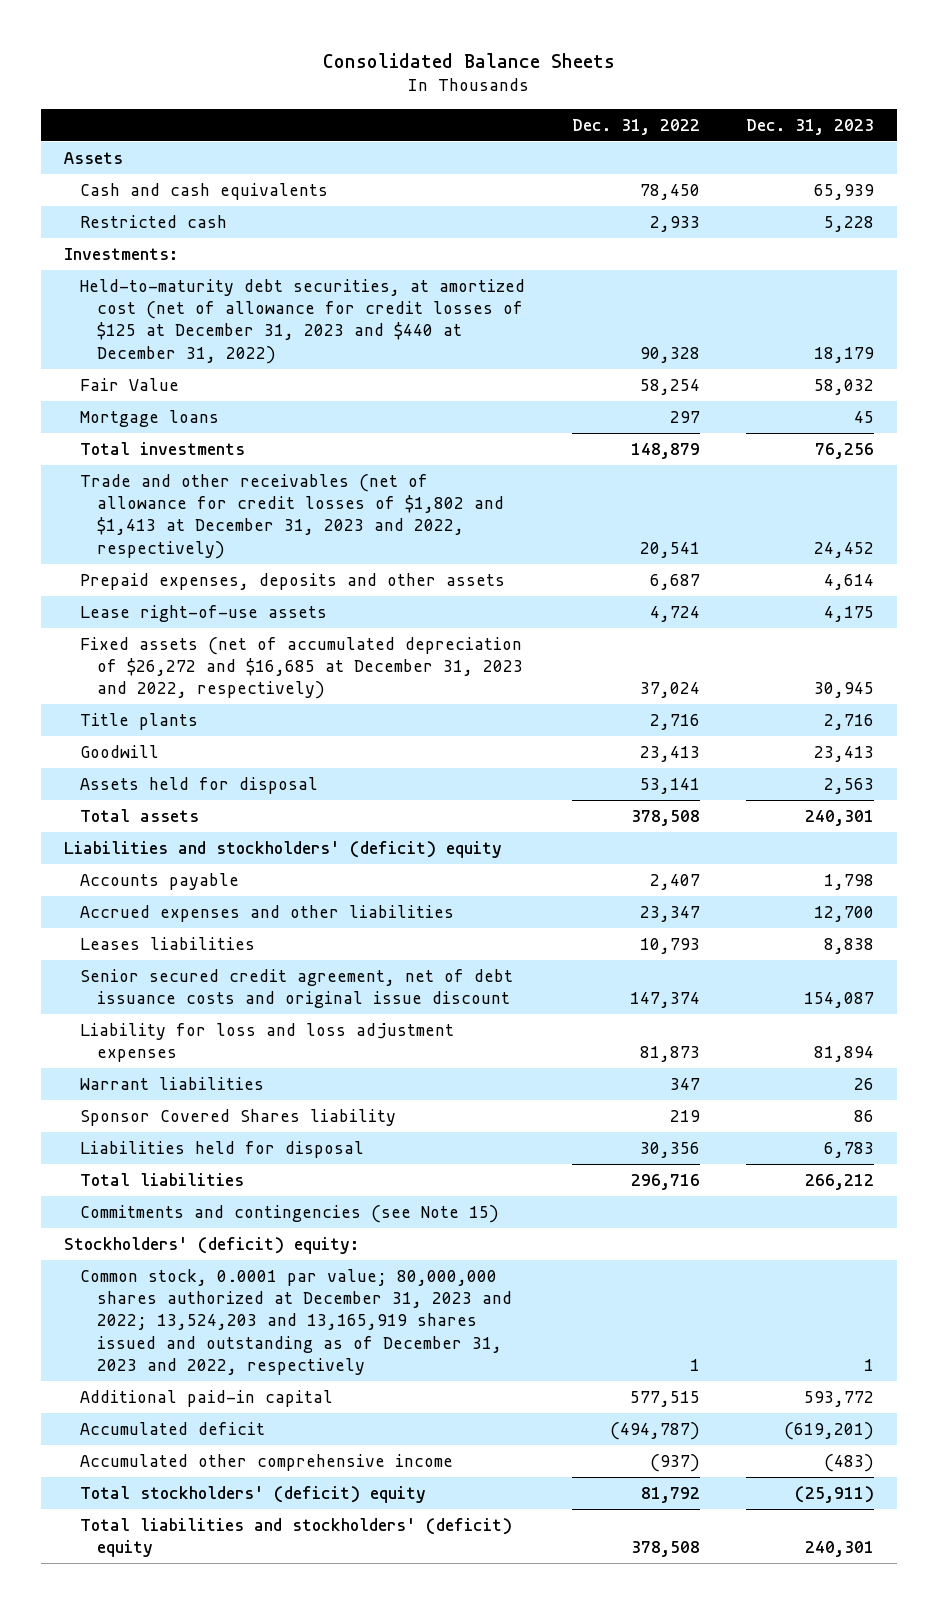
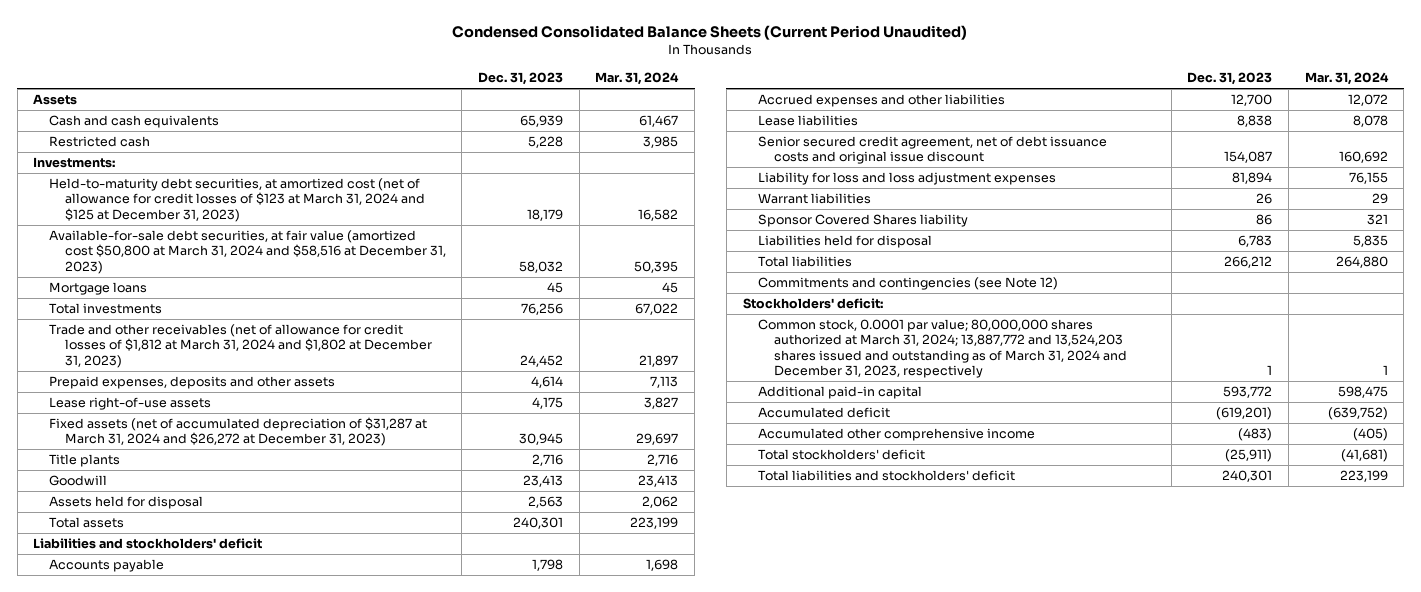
- Consolidated Balance Sheets
+ Condensed Consolidated Balance Sheets (Current Period Unaudited)
- | Dec. 31, 2022 | Dec. 31, 2023
+ | Dec. 31, 2023 | Mar. 31, 2024
- Held-to-maturity debt securities, at amortized cost (net of allowance for credit losses of $125 at December 31, 2023 and $440 at December 31, 2022) | 90,328 | 18,179
- Fair Value | 58,254 | 58,032
+ Held-to-maturity debt securities, at amortized cost (net of allowance for credit losses of $123 at March 31, 2024 and $125 at December 31, 2023) | 18,179 | 16,582
+ Available-for-sale debt securities, at fair value (amortized cost $50,800 at March 31, 2024 and $58,516 at December 31, 2023) | 58,032 | 50,395
- Trade and other receivables (net of allowance for credit losses of $1,802 and $1,413 at December 31, 2023 and 2022, respectively) | 20,541 | 24,452
+ Trade and other receivables (net of allowance for credit losses of $1,812 at March 31, 2024 and $1,802 at December 31, 2023) | 24,452 | 21,897
- Fixed assets (net of accumulated depreciation of $26,272 and $16,685 at December 31, 2023 and 2022, respectively) | 37,024 | 30,945
+ Fixed assets (net of accumulated depreciation of $31,287 at March 31, 2024 and $26,272 at December 31, 2023) | 30,945 | 29,697
- Liabilities and stockholders' (deficit) equity
+ Liabilities and stockholders' deficit
- Leases liabilities | 10,793 | 8,838
+ Lease liabilities | 8,838 | 8,078
- Commitments and contingencies (see Note 15)
- Stockholders' (deficit) equity:
- Common stock, 0.0001 par value; 80,000,000 shares authorized at December 31, 2023 and 2022; 13,524,203 and 13,165,919 shares issued and outstanding as of December 31, 2023 and 2022, respectively | 1 | 1
+ Commitments and contingencies (see Note 12)
+ Stockholders' deficit:
+ Common stock, 0.0001 par value; 80,000,000 shares authorized at March 31, 2024; 13,887,772 and 13,524,203 shares issued and outstanding as of March 31, 2024 and December 31, 2023, respectively | 1 | 1
- Total stockholders' (deficit) equity | 81,792 | (25,911)
- Total liabilities and stockholders' (deficit) equity | 378,508 | 240,301
+ Total stockholders' deficit | (25,911) | (41,681)
+ Total liabilities and stockholders' deficit | 240,301 | 223,199

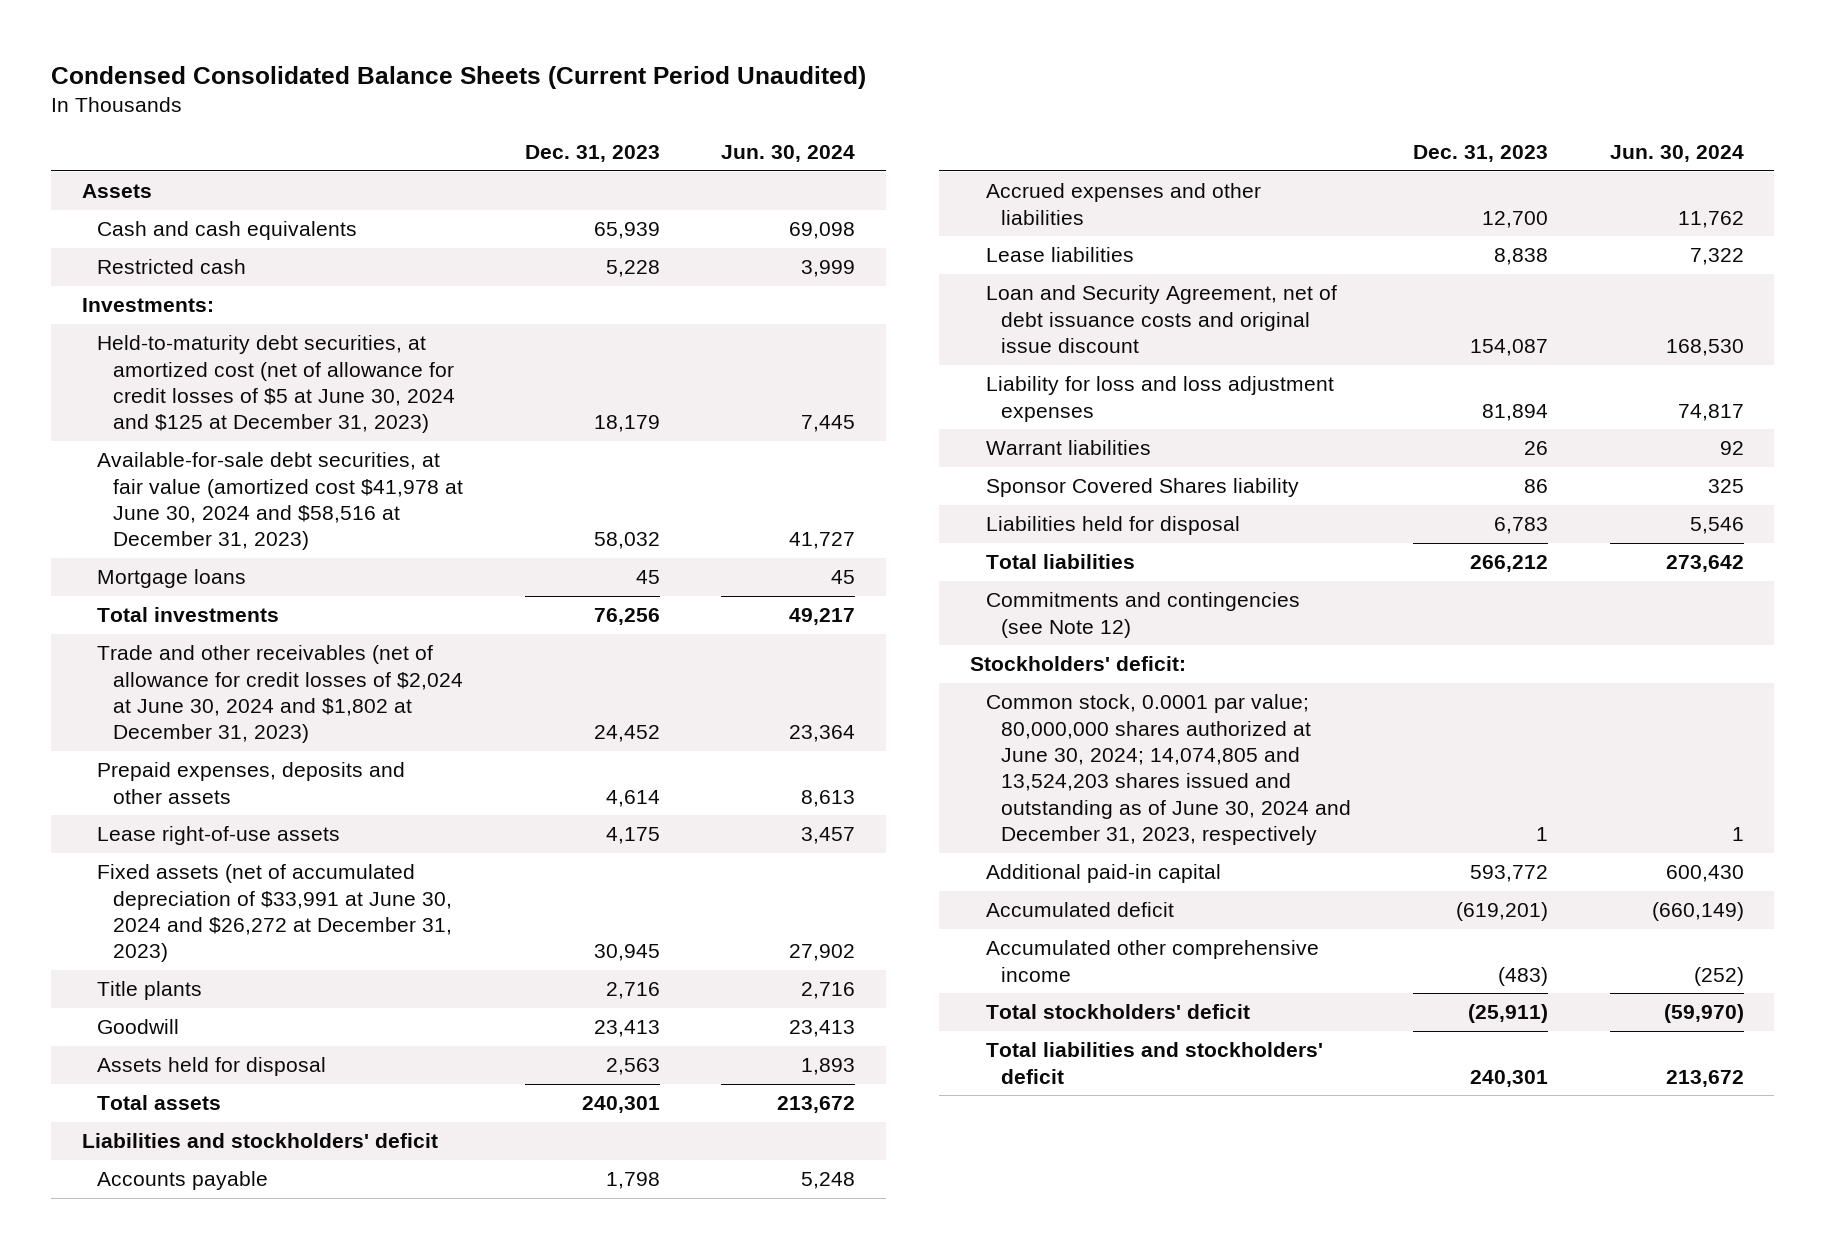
- | Dec. 31, 2023 | Mar. 31, 2024
+ | Dec. 31, 2023 | Jun. 30, 2024
- Held-to-maturity debt securities, at amortized cost (net of allowance for credit losses of $123 at March 31, 2024 and $125 at December 31, 2023) | 18,179 | 16,582
- Available-for-sale debt securities, at fair value (amortized cost $50,800 at March 31, 2024 and $58,516 at December 31, 2023) | 58,032 | 50,395
+ Held-to-maturity debt securities, at amortized cost (net of allowance for credit losses of $5 at June 30, 2024 and $125 at December 31, 2023) | 18,179 | 7,445
+ Available-for-sale debt securities, at fair value (amortized cost $41,978 at June 30, 2024 and $58,516 at December 31, 2023) | 58,032 | 41,727
- Trade and other receivables (net of allowance for credit losses of $1,812 at March 31, 2024 and $1,802 at December 31, 2023) | 24,452 | 21,897
+ Trade and other receivables (net of allowance for credit losses of $2,024 at June 30, 2024 and $1,802 at December 31, 2023) | 24,452 | 23,364
- Fixed assets (net of accumulated depreciation of $31,287 at March 31, 2024 and $26,272 at December 31, 2023) | 30,945 | 29,697
+ Fixed assets (net of accumulated depreciation of $33,991 at June 30, 2024 and $26,272 at December 31, 2023) | 30,945 | 27,902
- Senior secured credit agreement, net of debt issuance costs and original issue discount | 154,087 | 160,692
+ Loan and Security Agreement, net of debt issuance costs and original issue discount | 154,087 | 168,530
- Common stock, 0.0001 par value; 80,000,000 shares authorized at March 31, 2024; 13,887,772 and 13,524,203 shares issued and outstanding as of March 31, 2024 and December 31, 2023, respectively | 1 | 1
+ Common stock, 0.0001 par value; 80,000,000 shares authorized at June 30, 2024; 14,074,805 and 13,524,203 shares issued and outstanding as of June 30, 2024 and December 31, 2023, respectively | 1 | 1

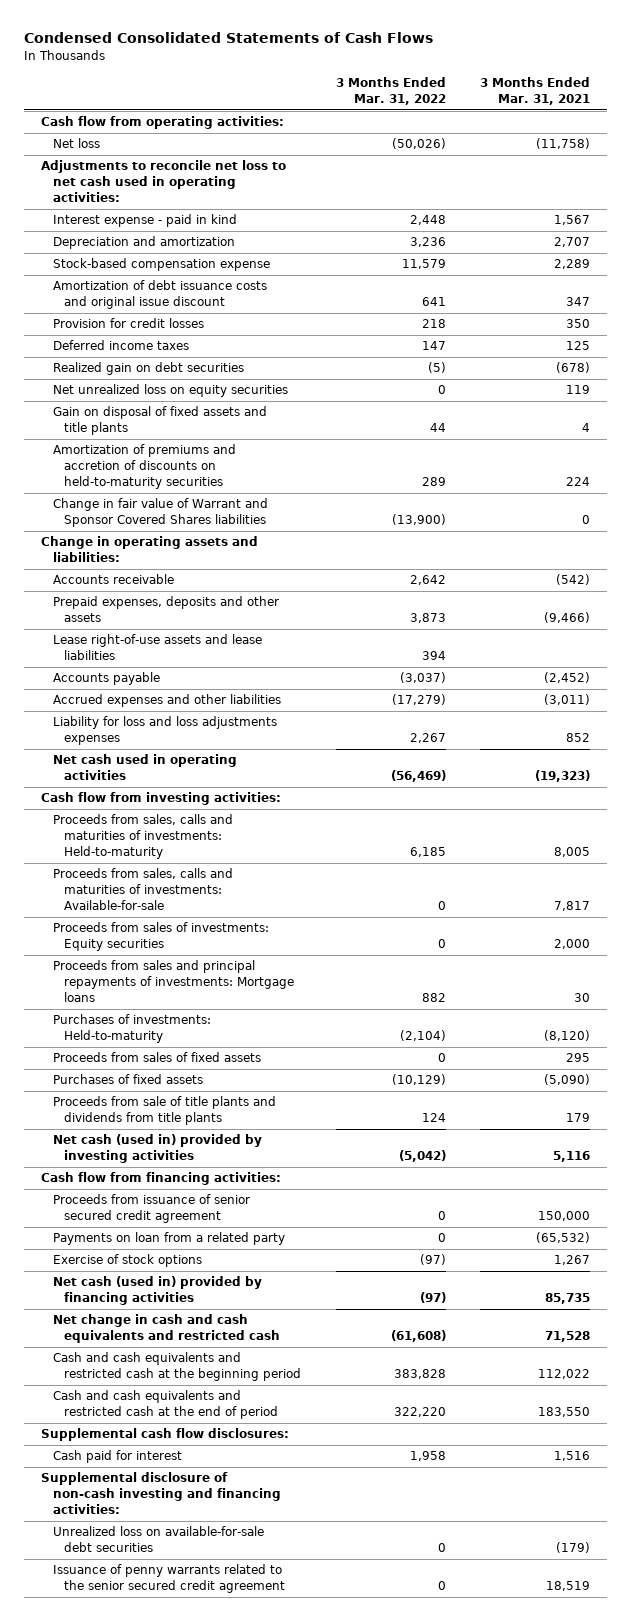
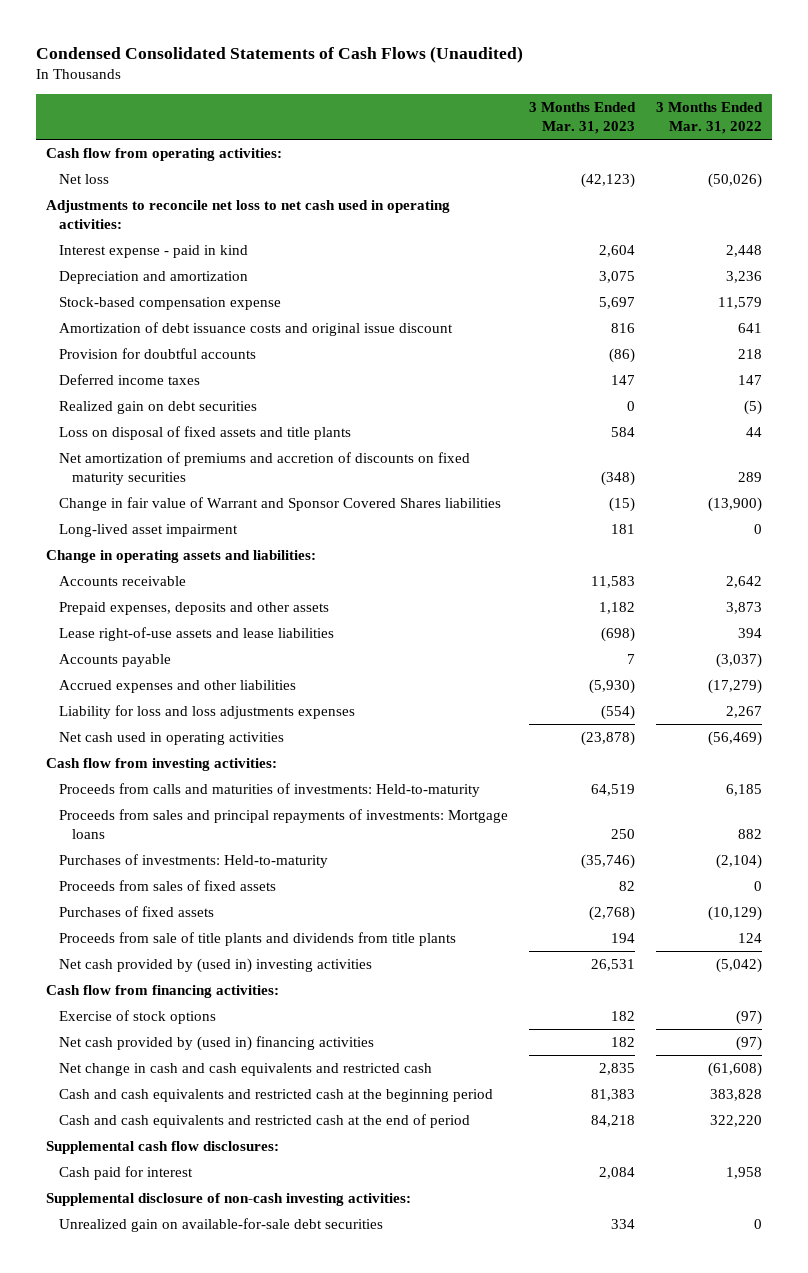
- Condensed Consolidated Statements of Cash Flows
+ Condensed Consolidated Statements of Cash Flows (Unaudited)
- | 3 Months Ended Mar. 31, 2022 | 3 Months Ended Mar. 31, 2021
+ | 3 Months Ended Mar. 31, 2023 | 3 Months Ended Mar. 31, 2022
- Provision for credit losses | 218 | 350
+ Provision for doubtful accounts | (86) | 218
- Net unrealized loss on equity securities | 0 | 119
- Gain on disposal of fixed assets and title plants | 44 | 4
- Amortization of premiums and accretion of discounts on held-to-maturity securities | 289 | 224
+ Loss on disposal of fixed assets and title plants | 584 | 44
+ Net amortization of premiums and accretion of discounts on fixed maturity securities | (348) | 289
+ Long-lived asset impairment | 181 | 0
- Proceeds from sales, calls and maturities of investments: Held-to-maturity | 6,185 | 8,005
- Proceeds from sales, calls and maturities of investments: Available-for-sale | 0 | 7,817
- Proceeds from sales of investments: Equity securities | 0 | 2,000
+ Proceeds from calls and maturities of investments: Held-to-maturity | 64,519 | 6,185
- Net cash (used in) provided by investing activities | (5,042) | 5,116
+ Net cash provided by (used in) investing activities | 26,531 | (5,042)
- Proceeds from issuance of senior secured credit agreement | 0 | 150,000
- Payments on loan from a related party | 0 | (65,532)
- Net cash (used in) provided by financing activities | (97) | 85,735
+ Net cash provided by (used in) financing activities | 182 | (97)
- Supplemental disclosure of non-cash investing and financing activities:
- Unrealized loss on available-for-sale debt securities | 0 | (179)
- Issuance of penny warrants related to the senior secured credit agreement | 0 | 18,519
+ Supplemental disclosure of non-cash investing activities:
+ Unrealized gain on available-for-sale debt securities | 334 | 0

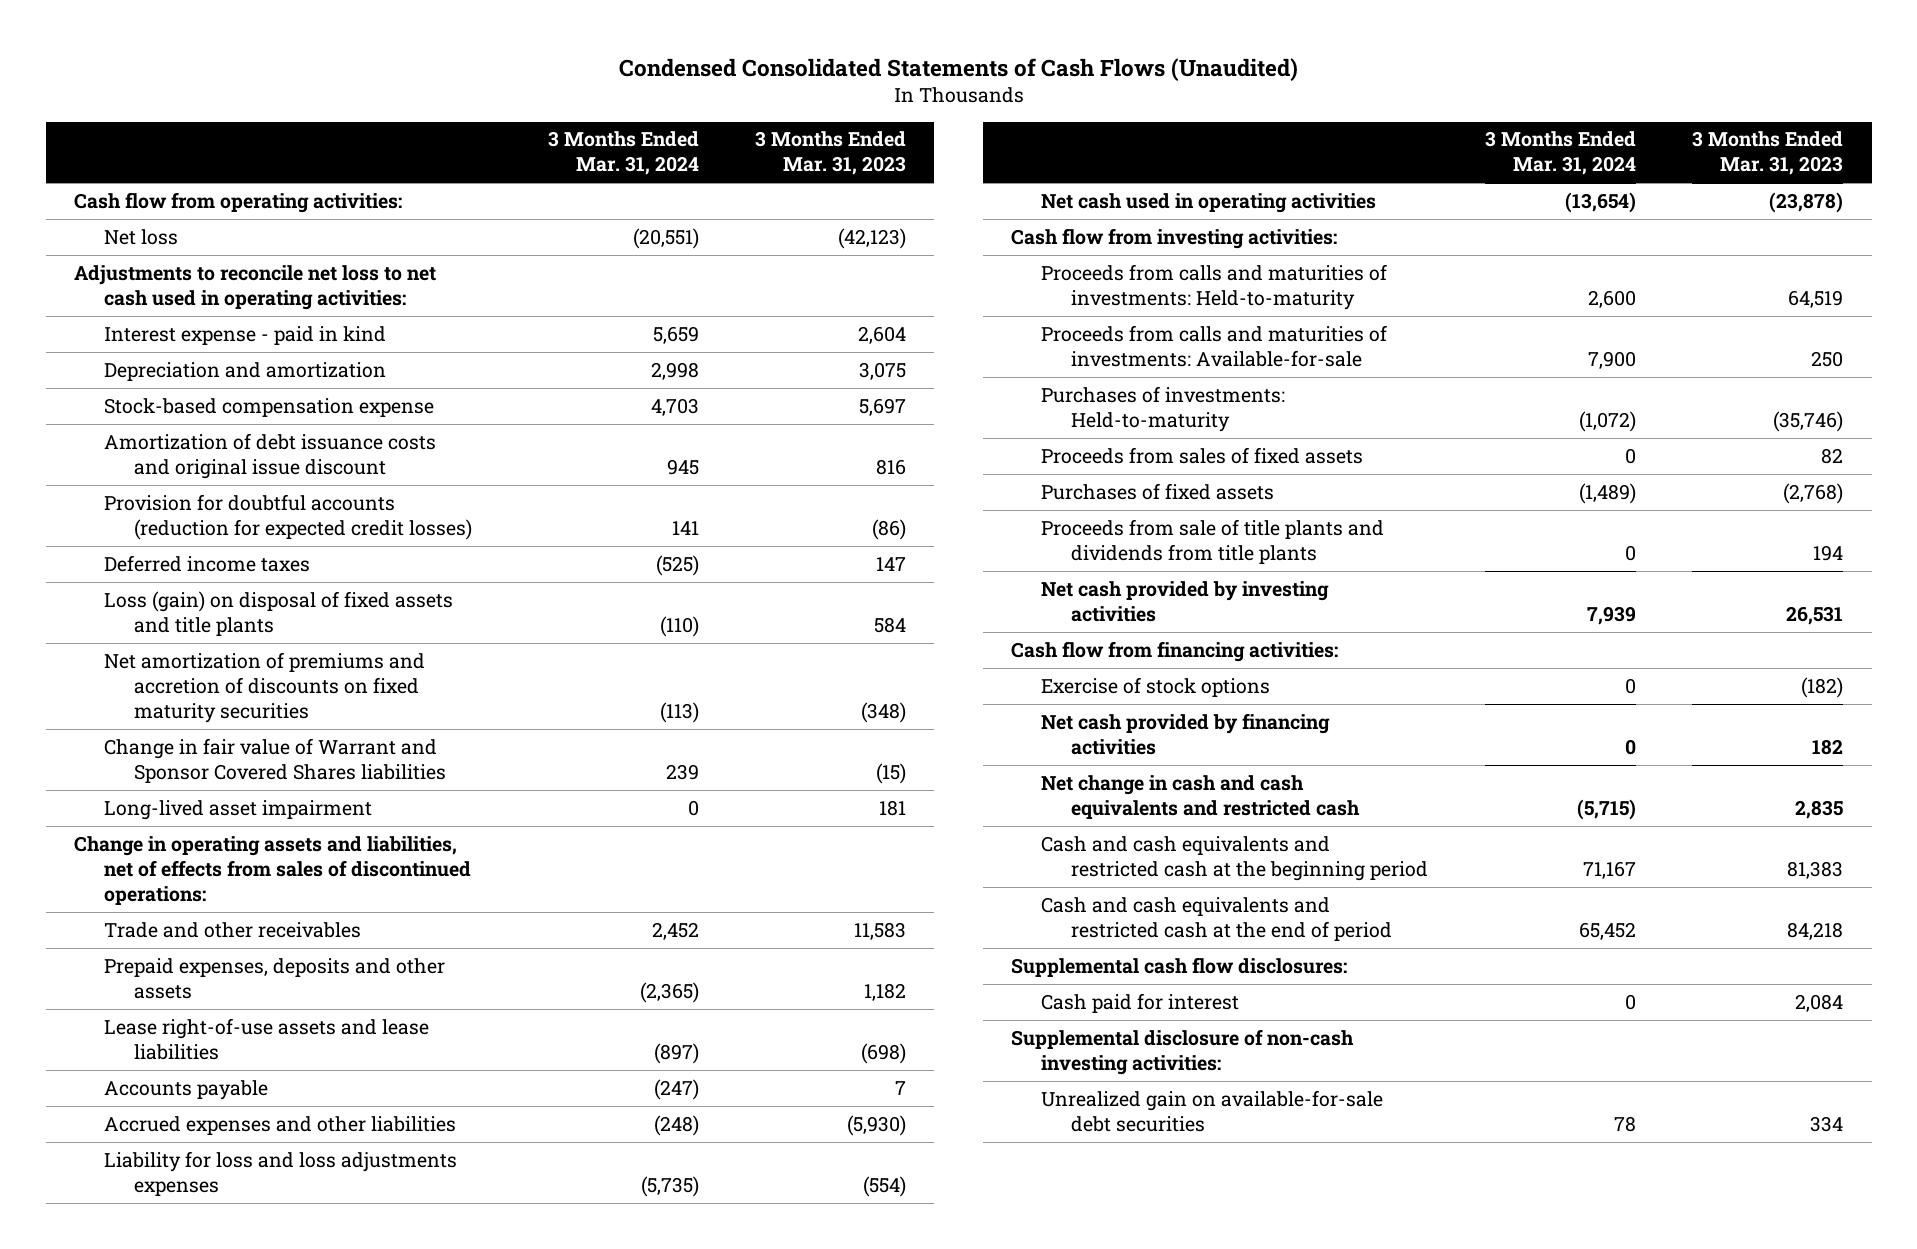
- | 3 Months Ended Mar. 31, 2023 | 3 Months Ended Mar. 31, 2022
+ | 3 Months Ended Mar. 31, 2024 | 3 Months Ended Mar. 31, 2023
- Provision for doubtful accounts | (86) | 218
+ Provision for doubtful accounts (reduction for expected credit losses) | 141 | (86)
- Realized gain on debt securities | 0 | (5)
- Loss on disposal of fixed assets and title plants | 584 | 44
+ Loss (gain) on disposal of fixed assets and title plants | (110) | 584
- Change in operating assets and liabilities:
- Accounts receivable | 11,583 | 2,642
+ Change in operating assets and liabilities, net of effects from sales of discontinued operations:
+ Trade and other receivables | 2,452 | 11,583
- Proceeds from sales and principal repayments of investments: Mortgage loans | 250 | 882
+ Proceeds from calls and maturities of investments: Available-for-sale | 7,900 | 250
- Net cash provided by (used in) investing activities | 26,531 | (5,042)
+ Net cash provided by investing activities | 7,939 | 26,531
- Exercise of stock options | 182 | (97)
- Net cash provided by (used in) financing activities | 182 | (97)
+ Exercise of stock options | 0 | (182)
+ Net cash provided by financing activities | 0 | 182

